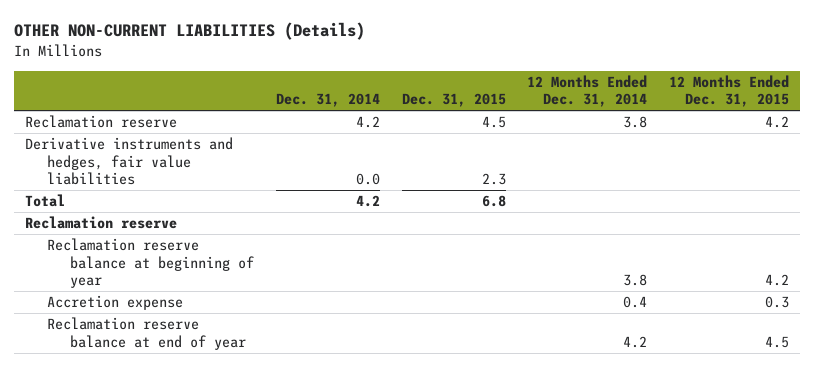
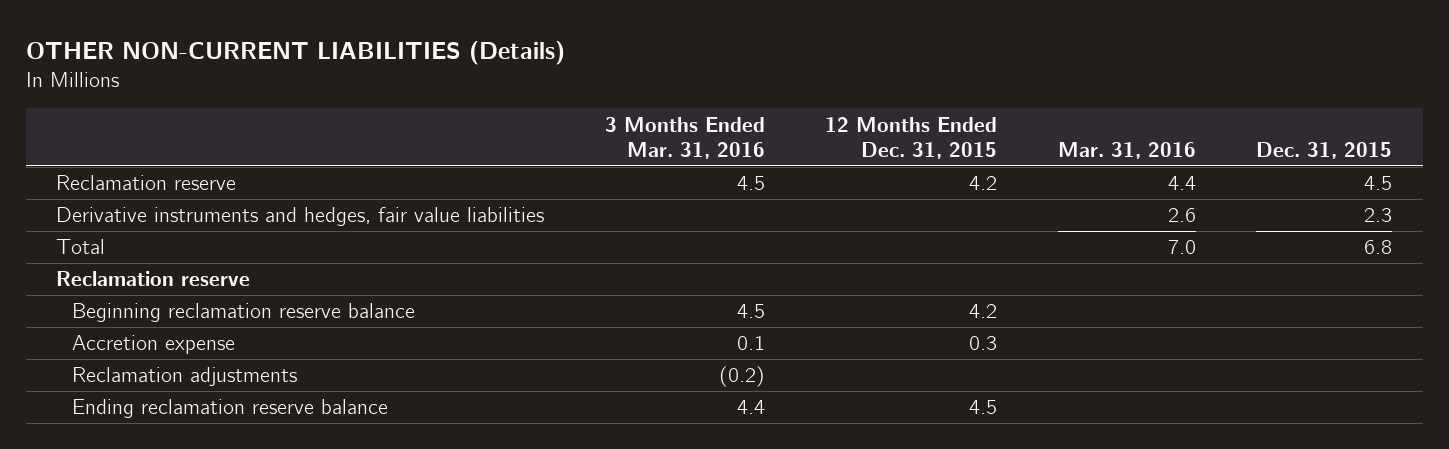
- | Dec. 31, 2014 | Dec. 31, 2015 | 12 Months Ended Dec. 31, 2014 | 12 Months Ended Dec. 31, 2015
+ | 3 Months Ended Mar. 31, 2016 | 12 Months Ended Dec. 31, 2015 | Mar. 31, 2016 | Dec. 31, 2015
- Reclamation reserve balance at beginning of year | | | 3.8 | 4.2
+ Beginning reclamation reserve balance | 4.5 | 4.2 | |
- Reclamation reserve balance at end of year | | | 4.2 | 4.5
+ Reclamation adjustments | (0.2) | | |
+ Ending reclamation reserve balance | 4.4 | 4.5 | |

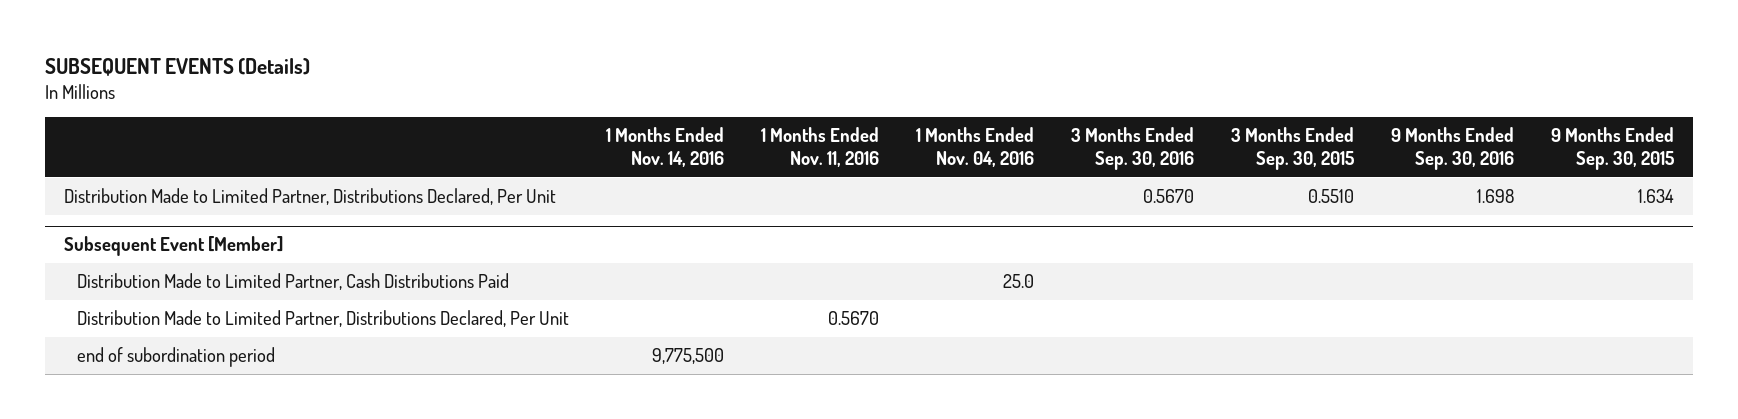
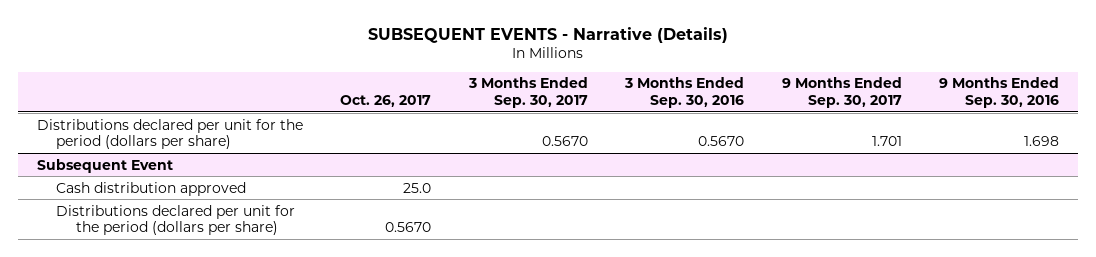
- SUBSEQUENT EVENTS (Details)
+ SUBSEQUENT EVENTS - Narrative (Details)
- | 1 Months Ended Nov. 14, 2016 | 1 Months Ended Nov. 11, 2016 | 1 Months Ended Nov. 04, 2016 | 3 Months Ended Sep. 30, 2016 | 3 Months Ended Sep. 30, 2015 | 9 Months Ended Sep. 30, 2016 | 9 Months Ended Sep. 30, 2015
+ | Oct. 26, 2017 | 3 Months Ended Sep. 30, 2017 | 3 Months Ended Sep. 30, 2016 | 9 Months Ended Sep. 30, 2017 | 9 Months Ended Sep. 30, 2016
- Distribution Made to Limited Partner, Distributions Declared, Per Unit | | | | 0.5670 | 0.5510 | 1.698 | 1.634
- Subsequent Event [Member]
- Distribution Made to Limited Partner, Cash Distributions Paid | | | 25.0 | | | |
- Distribution Made to Limited Partner, Distributions Declared, Per Unit | | 0.5670 | | | | |
- end of subordination period | 9,775,500 | | | | | |
+ Distributions declared per unit for the period (dollars per share) | | 0.5670 | 0.5670 | 1.701 | 1.698
+ Subsequent Event
+ Cash distribution approved | 25.0 | | | |
+ Distributions declared per unit for the period (dollars per share) | 0.5670 | | | |

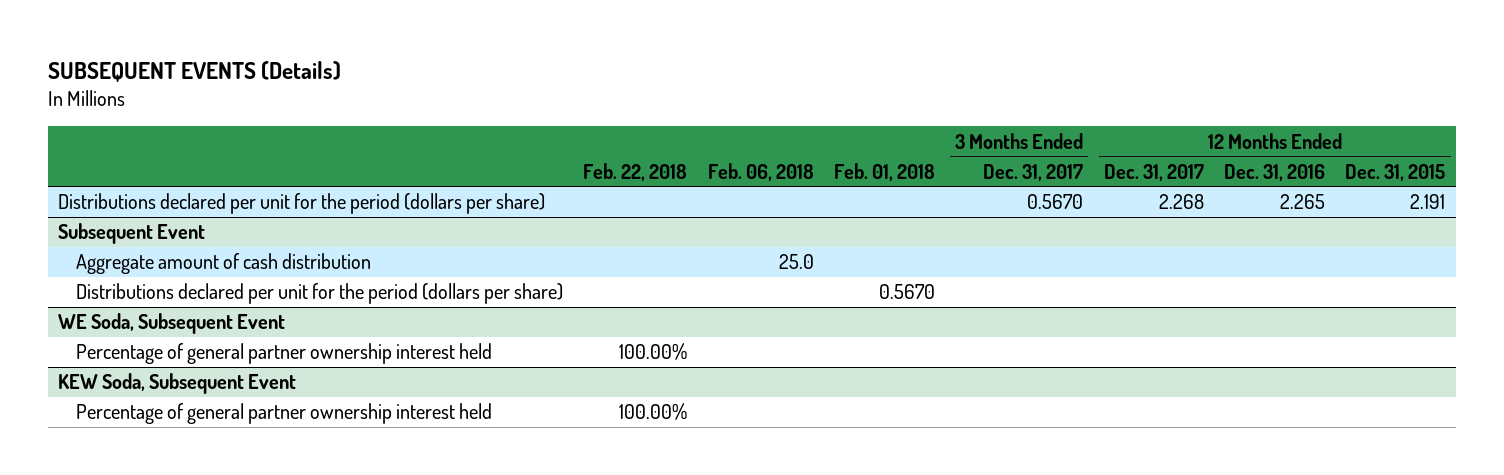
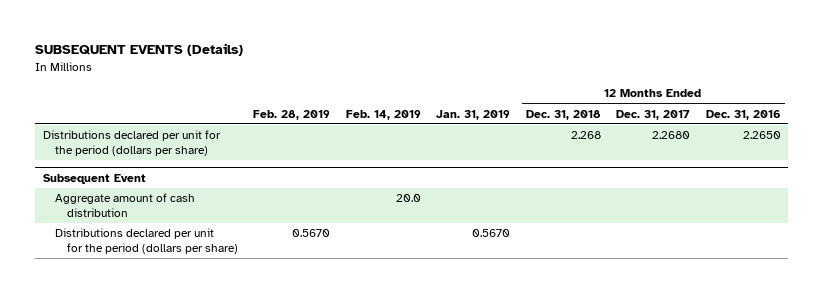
- | Feb. 22, 2018 | Feb. 06, 2018 | Feb. 01, 2018 | 3 Months Ended Dec. 31, 2017 | 12 Months Ended Dec. 31, 2017 | 12 Months Ended Dec. 31, 2016 | 12 Months Ended Dec. 31, 2015
+ | Feb. 28, 2019 | Feb. 14, 2019 | Jan. 31, 2019 | 12 Months Ended Dec. 31, 2018 | 12 Months Ended Dec. 31, 2017 | 12 Months Ended Dec. 31, 2016
- Distributions declared per unit for the period (dollars per share) | | | | 0.5670 | 2.268 | 2.265 | 2.191
+ Distributions declared per unit for the period (dollars per share) | | | | 2.268 | 2.2680 | 2.2650
- WE Soda, Subsequent Event
- Percentage of general partner ownership interest held | 100.00% | | | | | |
- KEW Soda, Subsequent Event
- Percentage of general partner ownership interest held | 100.00% | | | | | |

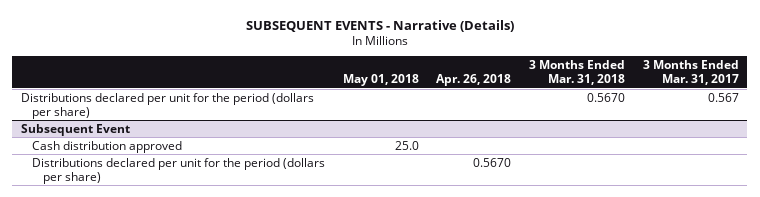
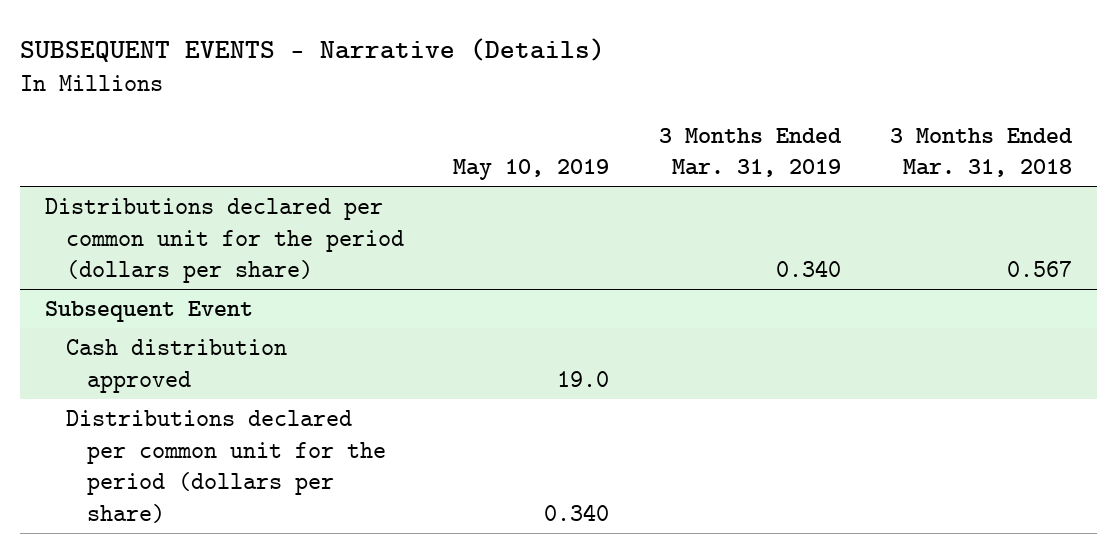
- | May 01, 2018 | Apr. 26, 2018 | 3 Months Ended Mar. 31, 2018 | 3 Months Ended Mar. 31, 2017
+ | May 10, 2019 | 3 Months Ended Mar. 31, 2019 | 3 Months Ended Mar. 31, 2018
- Distributions declared per unit for the period (dollars per share) | | | 0.5670 | 0.567
+ Distributions declared per common unit for the period (dollars per share) | | 0.340 | 0.567
@ Subsequent Event
- Distributions declared per unit for the period (dollars per share) | | 0.5670 | |
+ Distributions declared per common unit for the period (dollars per share) | 0.340 | |

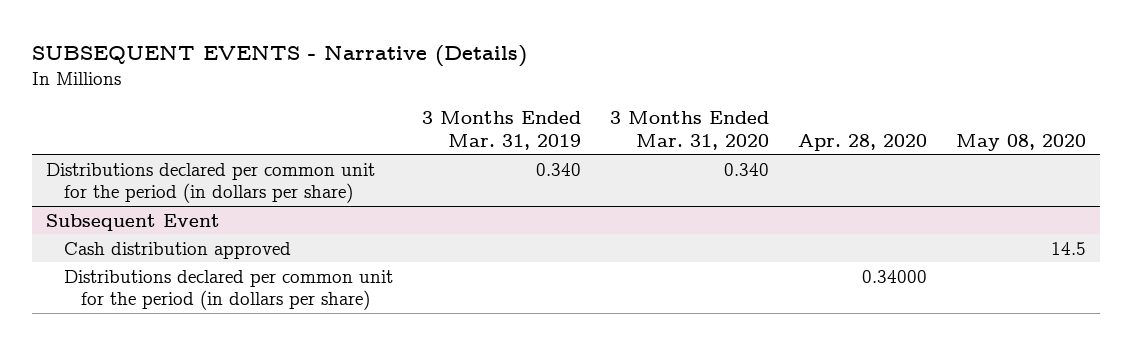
- | May 10, 2019 | 3 Months Ended Mar. 31, 2019 | 3 Months Ended Mar. 31, 2018
+ | 3 Months Ended Mar. 31, 2019 | 3 Months Ended Mar. 31, 2020 | Apr. 28, 2020 | May 08, 2020
- Distributions declared per common unit for the period (dollars per share) | | 0.340 | 0.567
+ Distributions declared per common unit for the period (in dollars per share) | 0.340 | 0.340 | |
@ Subsequent Event
- Distributions declared per common unit for the period (dollars per share) | 0.340 | |
+ Distributions declared per common unit for the period (in dollars per share) | | | 0.34000 |

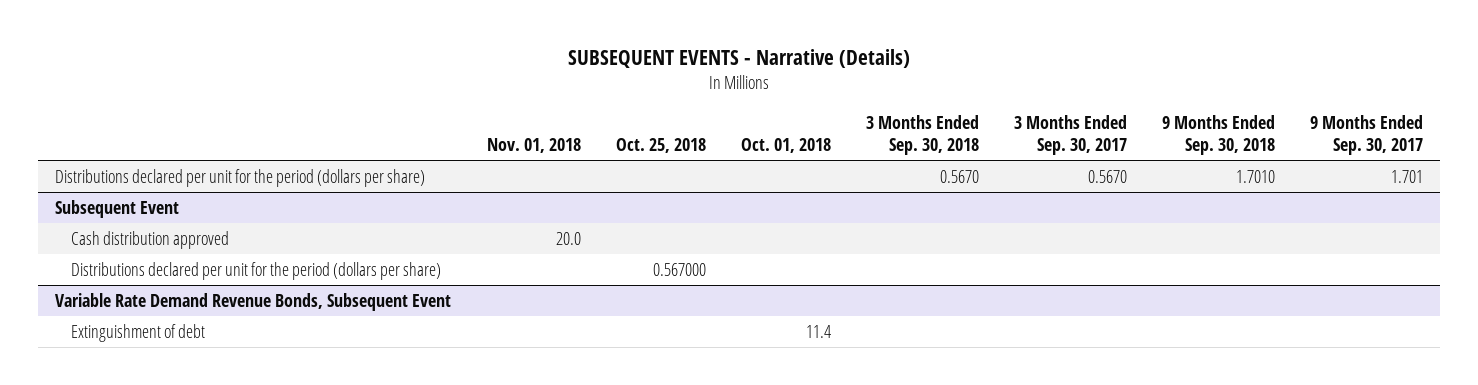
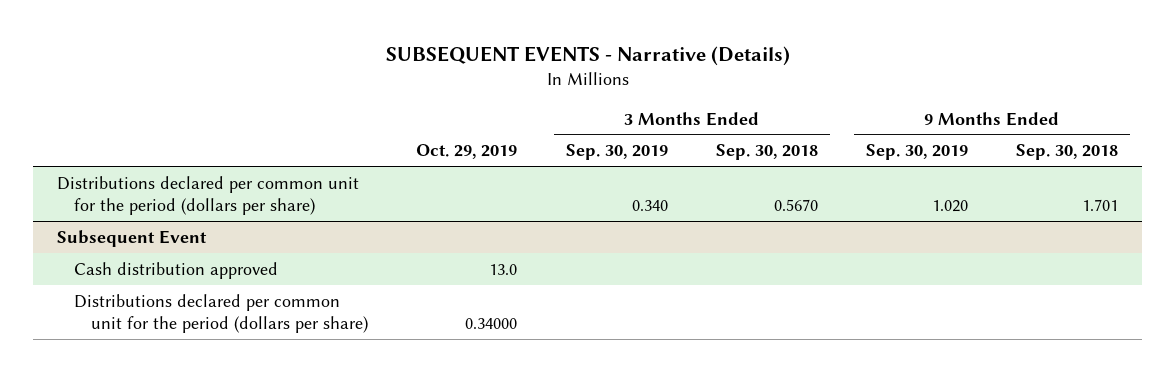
- | Nov. 01, 2018 | Oct. 25, 2018 | Oct. 01, 2018 | 3 Months Ended Sep. 30, 2018 | 3 Months Ended Sep. 30, 2017 | 9 Months Ended Sep. 30, 2018 | 9 Months Ended Sep. 30, 2017
+ | Oct. 29, 2019 | 3 Months Ended Sep. 30, 2019 | 3 Months Ended Sep. 30, 2018 | 9 Months Ended Sep. 30, 2019 | 9 Months Ended Sep. 30, 2018
- Distributions declared per unit for the period (dollars per share) | | | | 0.5670 | 0.5670 | 1.7010 | 1.701
+ Distributions declared per common unit for the period (dollars per share) | | 0.340 | 0.5670 | 1.020 | 1.701
@ Subsequent Event
- Distributions declared per unit for the period (dollars per share) | | 0.567000 | | | | |
- Variable Rate Demand Revenue Bonds, Subsequent Event
- Extinguishment of debt | | | 11.4 | | | |
@ Subsequent Event
+ Distributions declared per common unit for the period (dollars per share) | 0.34000 | | | |

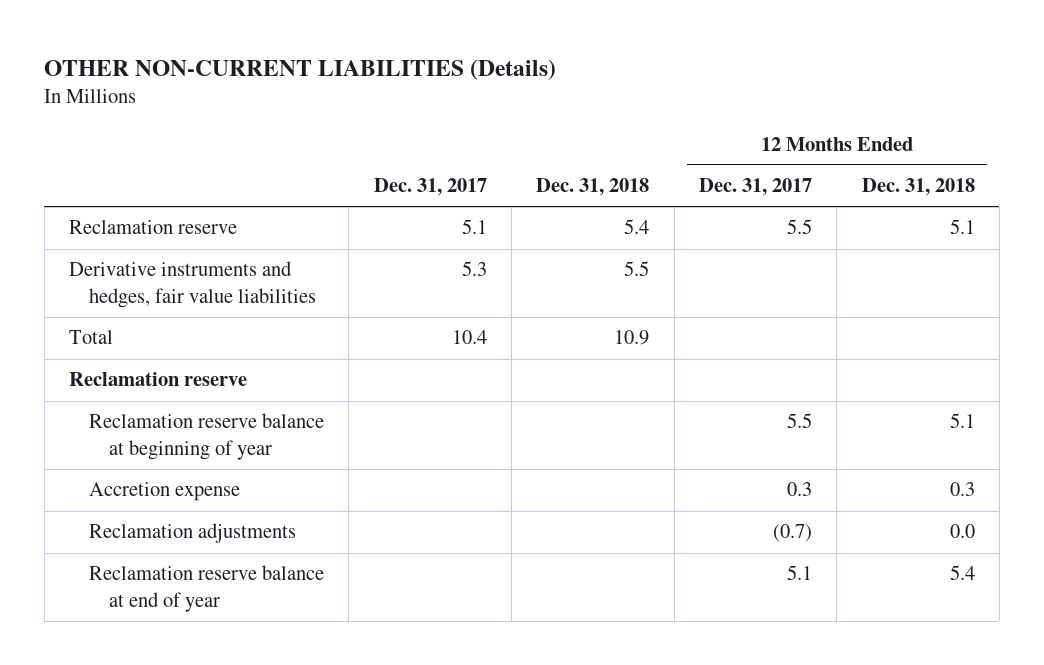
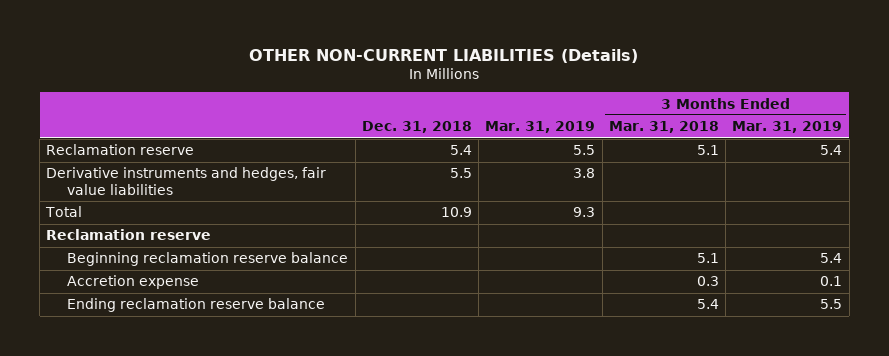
- | Dec. 31, 2017 | Dec. 31, 2018 | 12 Months Ended Dec. 31, 2017 | 12 Months Ended Dec. 31, 2018
+ | Dec. 31, 2018 | Mar. 31, 2019 | 3 Months Ended Mar. 31, 2018 | 3 Months Ended Mar. 31, 2019
- Reclamation reserve balance at beginning of year | | | 5.5 | 5.1
+ Beginning reclamation reserve balance | | | 5.1 | 5.4
- Reclamation adjustments | | | (0.7) | 0.0
- Reclamation reserve balance at end of year | | | 5.1 | 5.4
+ Ending reclamation reserve balance | | | 5.4 | 5.5

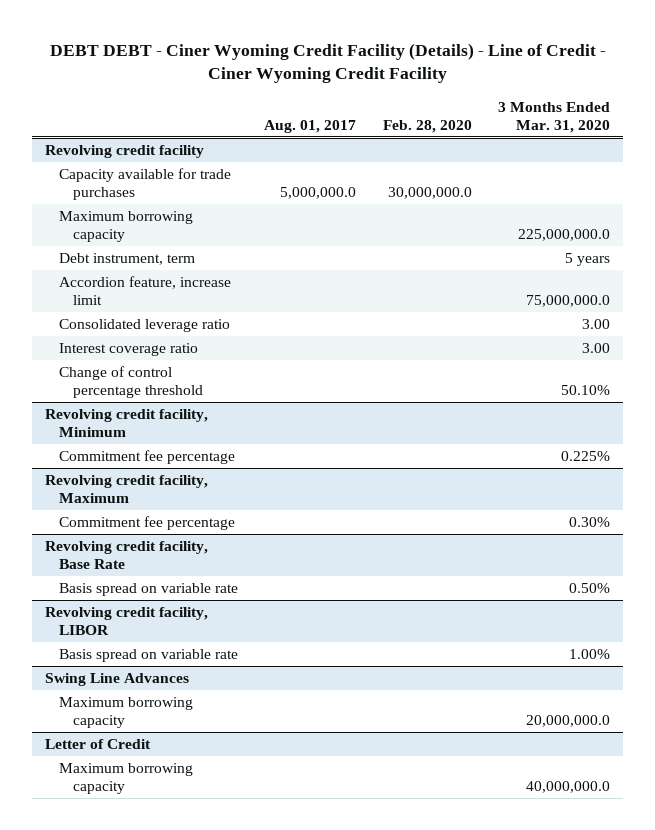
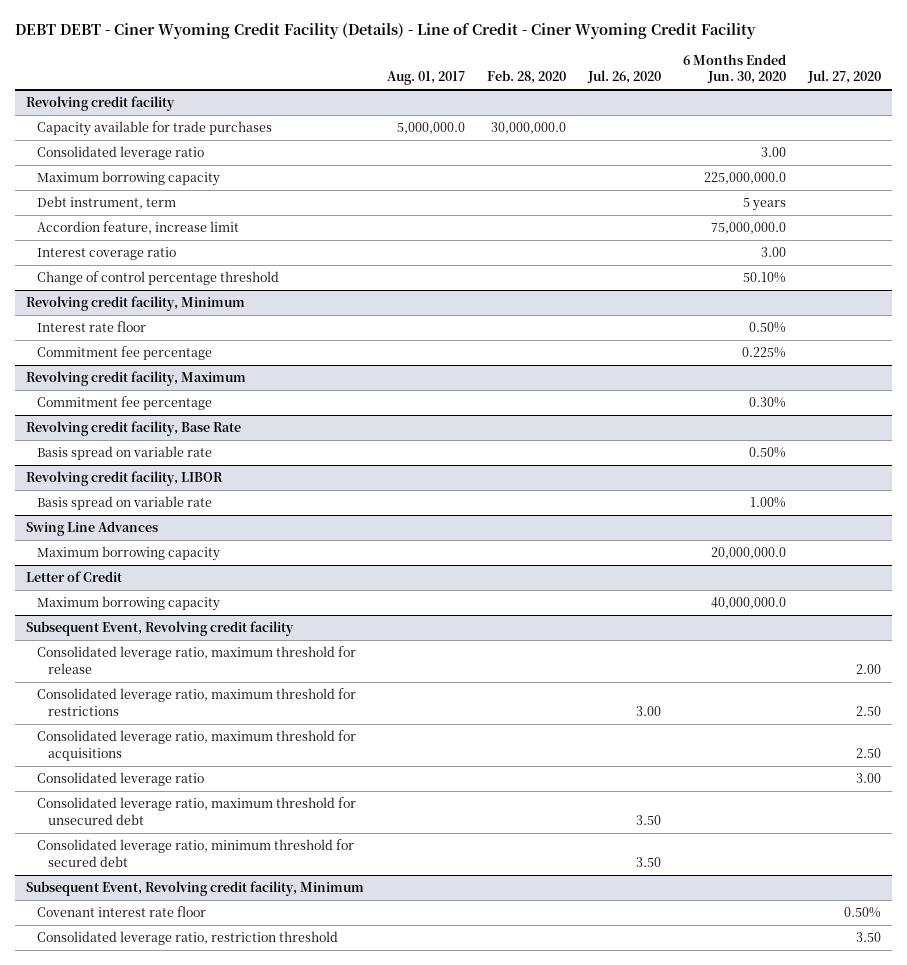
- | Aug. 01, 2017 | Feb. 28, 2020 | 3 Months Ended Mar. 31, 2020
+ | Aug. 01, 2017 | Feb. 28, 2020 | Jul. 26, 2020 | 6 Months Ended Jun. 30, 2020 | Jul. 27, 2020
@ Revolving credit facility
moved up: Consolidated leverage ratio | | | | 3.00 |
@ Revolving credit facility, Minimum
+ Interest rate floor | | | | 0.50% |
+ Subsequent Event, Revolving credit facility
+ Consolidated leverage ratio, maximum threshold for release | | | | | 2.00
+ Consolidated leverage ratio, maximum threshold for restrictions | | | 3.00 | | 2.50
+ Consolidated leverage ratio, maximum threshold for acquisitions | | | | | 2.50
+ Consolidated leverage ratio | | | | | 3.00
+ Consolidated leverage ratio, maximum threshold for unsecured debt | | | 3.50 | |
+ Consolidated leverage ratio, minimum threshold for secured debt | | | 3.50 | |
+ Subsequent Event, Revolving credit facility, Minimum
+ Covenant interest rate floor | | | | | 0.50%
+ Consolidated leverage ratio, restriction threshold | | | | | 3.50

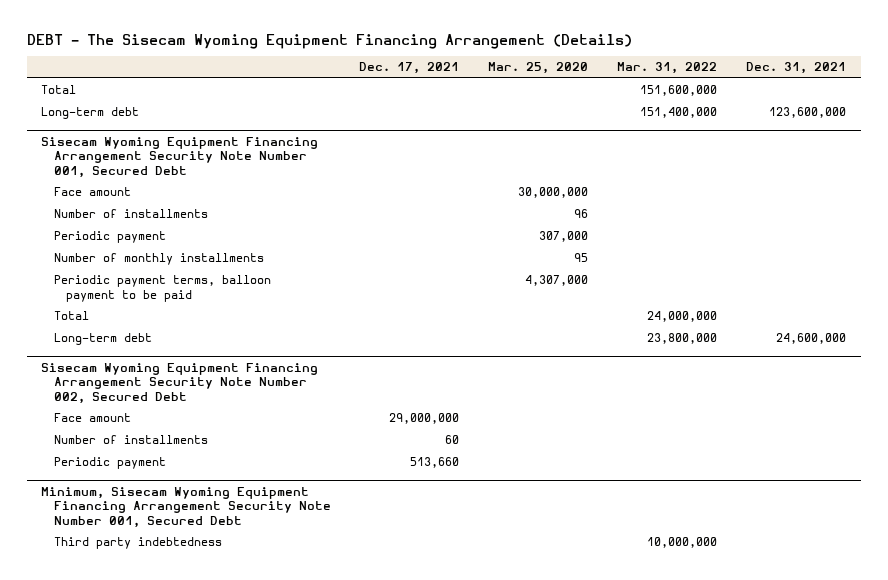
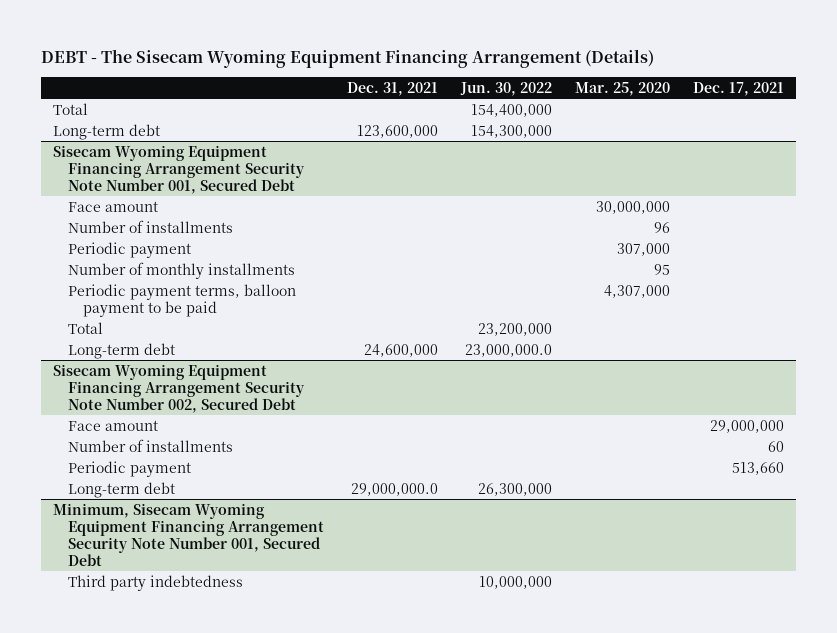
- | Dec. 17, 2021 | Mar. 25, 2020 | Mar. 31, 2022 | Dec. 31, 2021
+ | Dec. 31, 2021 | Jun. 30, 2022 | Mar. 25, 2020 | Dec. 17, 2021
@ Sisecam Wyoming Equipment Financing Arrangement Security Note Number 002, Secured Debt
+ Long-term debt | 29,000,000.0 | 26,300,000 | |

